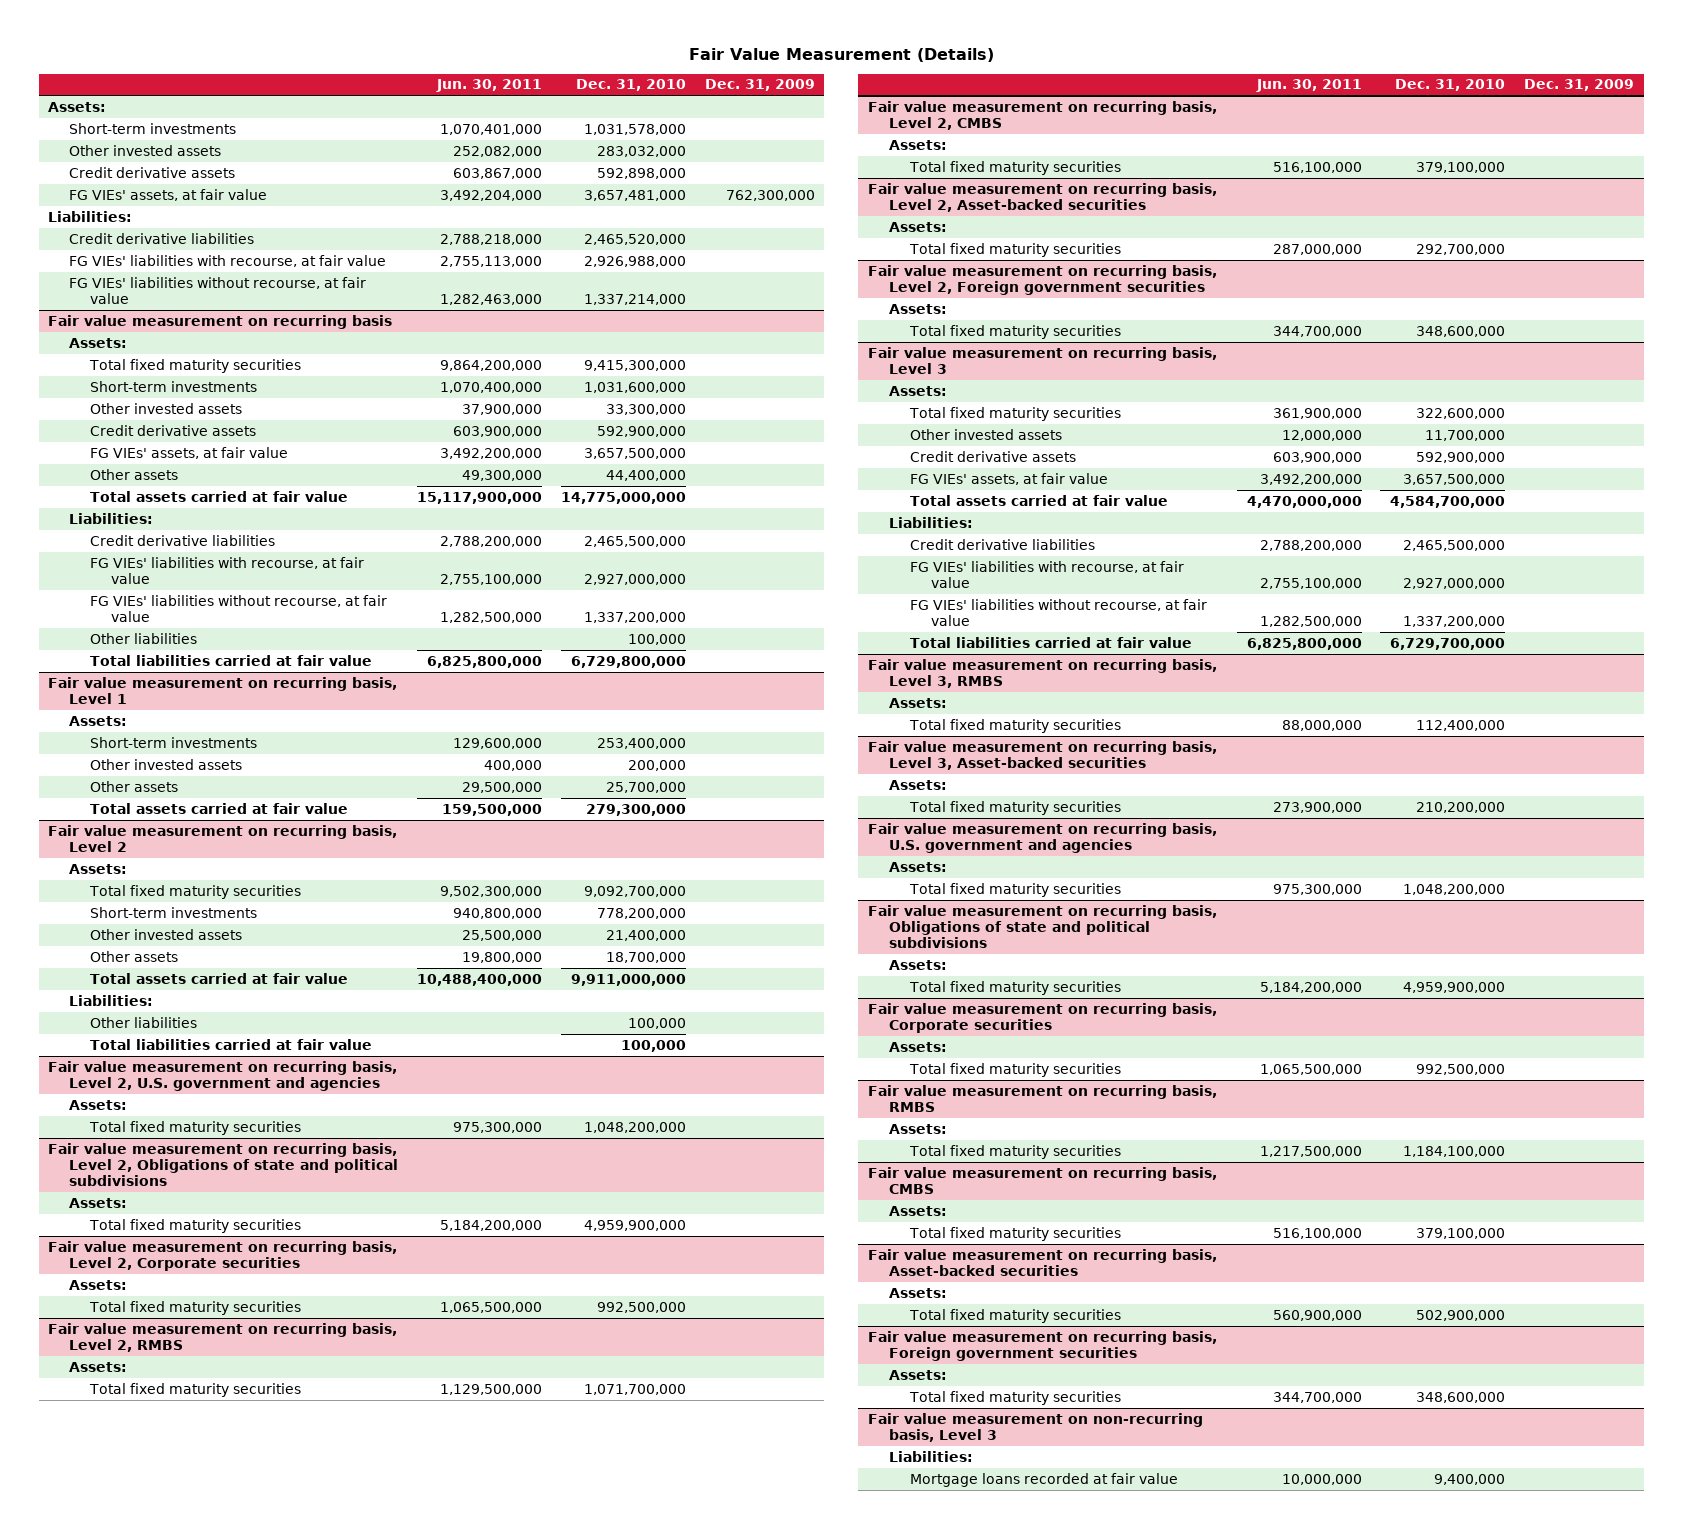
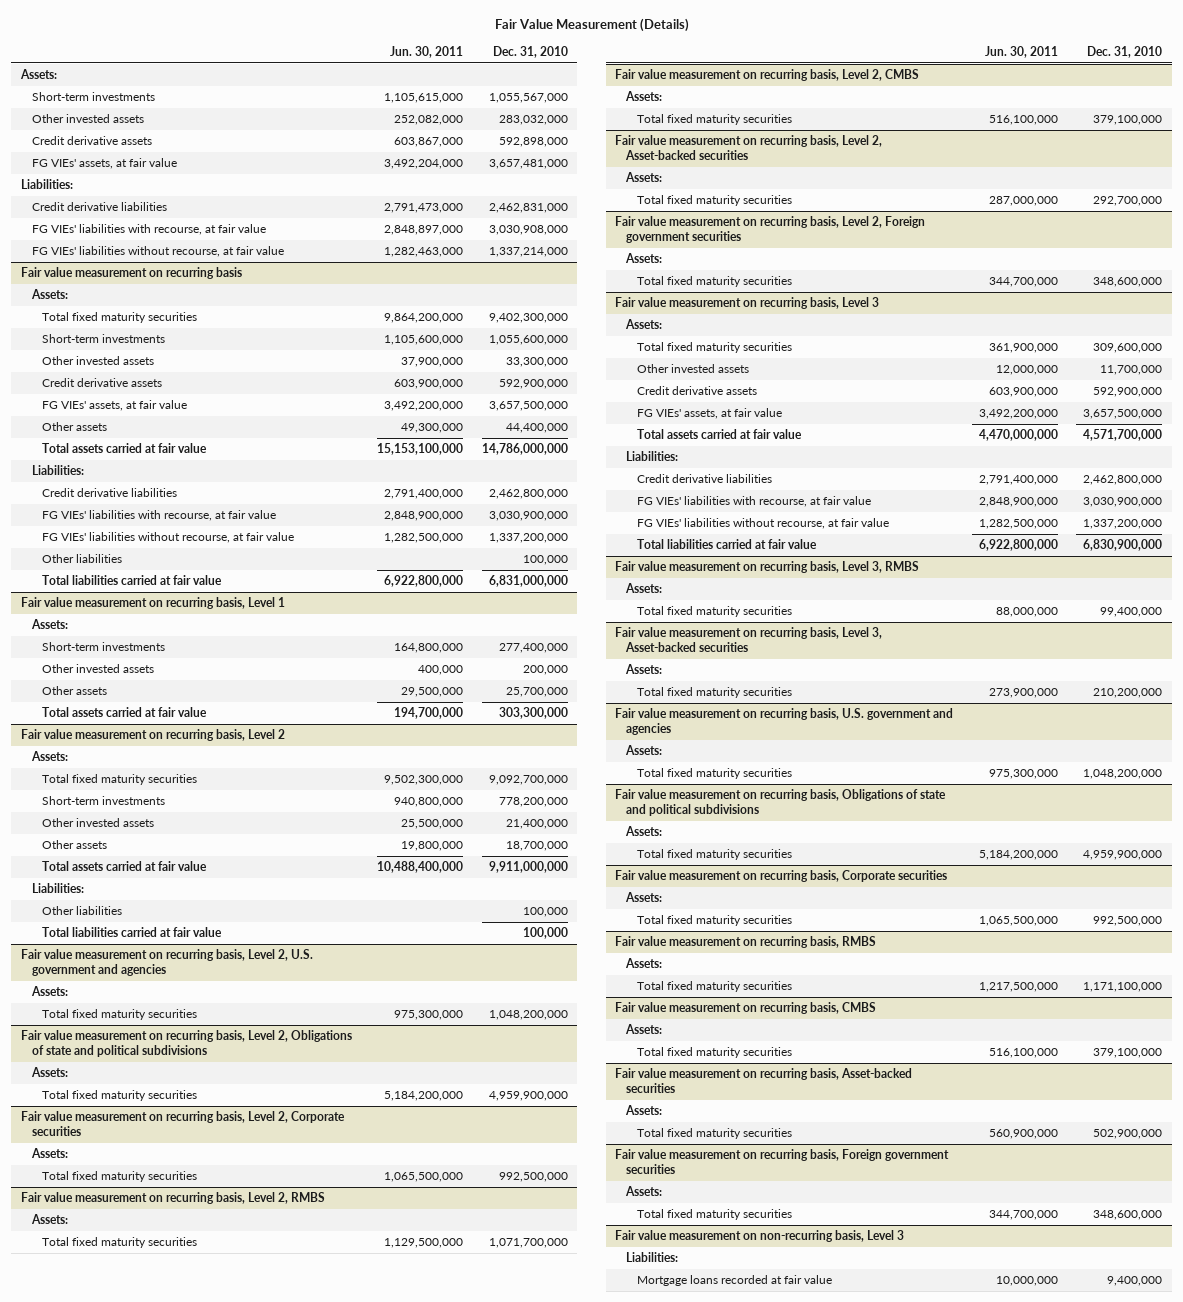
- | Jun. 30, 2011 | Dec. 31, 2010 | Dec. 31, 2009
+ | Jun. 30, 2011 | Dec. 31, 2010
- Short-term investments | 1,070,401,000 | 1,031,578,000 |
+ Short-term investments | 1,105,615,000 | 1,055,567,000
- Credit derivative liabilities | 2,788,218,000 | 2,465,520,000 |
- FG VIEs' liabilities with recourse, at fair value | 2,755,113,000 | 2,926,988,000 |
+ Credit derivative liabilities | 2,791,473,000 | 2,462,831,000
+ FG VIEs' liabilities with recourse, at fair value | 2,848,897,000 | 3,030,908,000
@ Fair value measurement on recurring basis
- Total fixed maturity securities | 9,864,200,000 | 9,415,300,000 |
- Short-term investments | 1,070,400,000 | 1,031,600,000 |
+ Total fixed maturity securities | 9,864,200,000 | 9,402,300,000
+ Short-term investments | 1,105,600,000 | 1,055,600,000
- Total assets carried at fair value | 15,117,900,000 | 14,775,000,000 |
+ Total assets carried at fair value | 15,153,100,000 | 14,786,000,000
- Credit derivative liabilities | 2,788,200,000 | 2,465,500,000 |
- FG VIEs' liabilities with recourse, at fair value | 2,755,100,000 | 2,927,000,000 |
+ Credit derivative liabilities | 2,791,400,000 | 2,462,800,000
+ FG VIEs' liabilities with recourse, at fair value | 2,848,900,000 | 3,030,900,000
- Total liabilities carried at fair value | 6,825,800,000 | 6,729,800,000 |
+ Total liabilities carried at fair value | 6,922,800,000 | 6,831,000,000
@ Fair value measurement on recurring basis, Level 1
- Short-term investments | 129,600,000 | 253,400,000 |
+ Short-term investments | 164,800,000 | 277,400,000
- Total assets carried at fair value | 159,500,000 | 279,300,000 |
+ Total assets carried at fair value | 194,700,000 | 303,300,000
@ Fair value measurement on recurring basis, Level 3
- Total fixed maturity securities | 361,900,000 | 322,600,000 |
+ Total fixed maturity securities | 361,900,000 | 309,600,000
- Total assets carried at fair value | 4,470,000,000 | 4,584,700,000 |
+ Total assets carried at fair value | 4,470,000,000 | 4,571,700,000
- Credit derivative liabilities | 2,788,200,000 | 2,465,500,000 |
- FG VIEs' liabilities with recourse, at fair value | 2,755,100,000 | 2,927,000,000 |
+ Credit derivative liabilities | 2,791,400,000 | 2,462,800,000
+ FG VIEs' liabilities with recourse, at fair value | 2,848,900,000 | 3,030,900,000
- Total liabilities carried at fair value | 6,825,800,000 | 6,729,700,000 |
+ Total liabilities carried at fair value | 6,922,800,000 | 6,830,900,000
@ Fair value measurement on recurring basis, Level 3, RMBS
- Total fixed maturity securities | 88,000,000 | 112,400,000 |
+ Total fixed maturity securities | 88,000,000 | 99,400,000
@ Fair value measurement on recurring basis, RMBS
- Total fixed maturity securities | 1,217,500,000 | 1,184,100,000 |
+ Total fixed maturity securities | 1,217,500,000 | 1,171,100,000

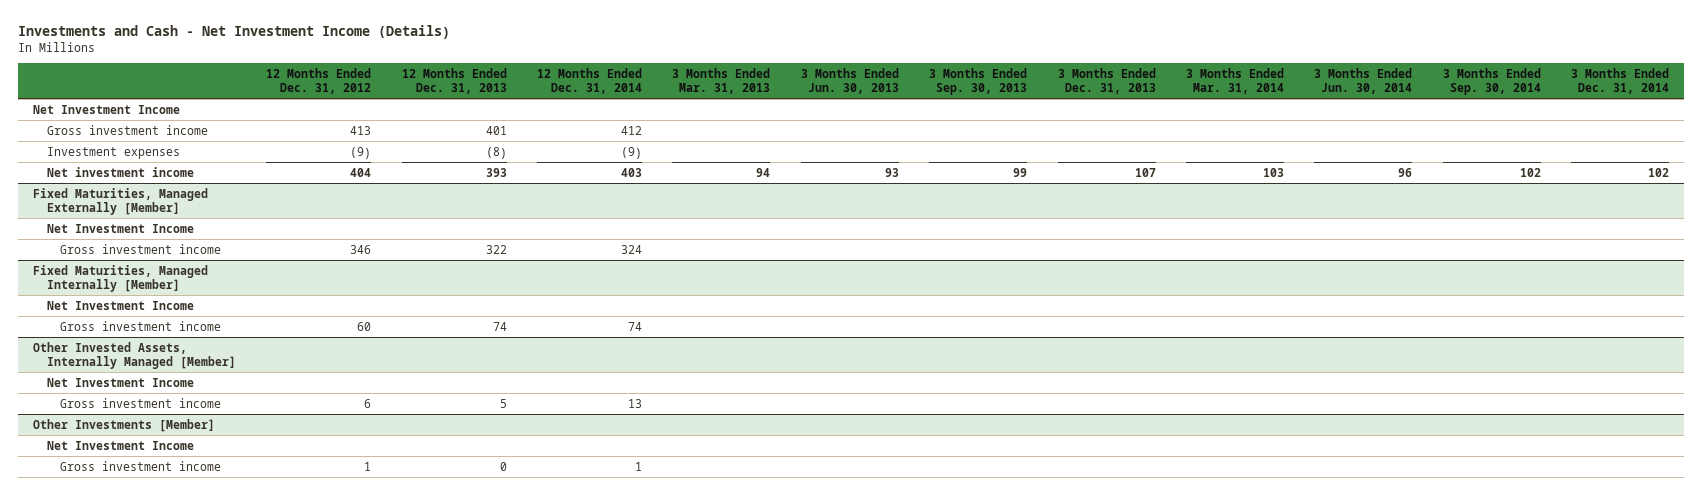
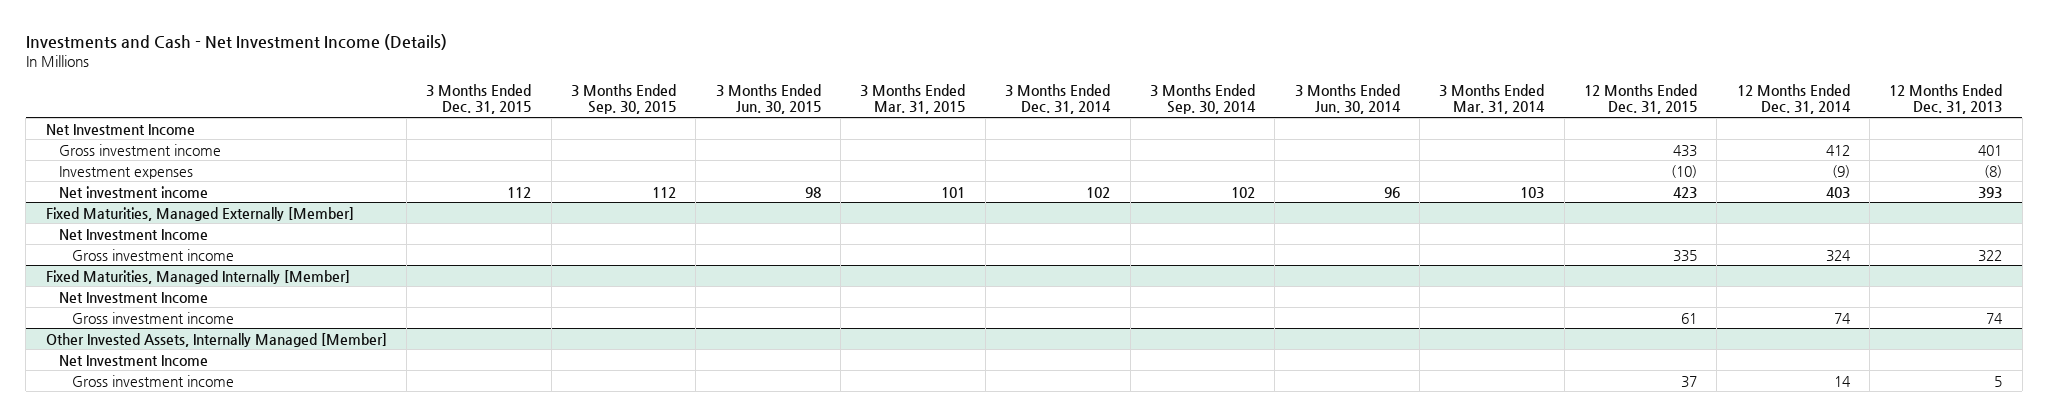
- | 12 Months Ended Dec. 31, 2012 | 12 Months Ended Dec. 31, 2013 | 12 Months Ended Dec. 31, 2014 | 3 Months Ended Mar. 31, 2013 | 3 Months Ended Jun. 30, 2013 | 3 Months Ended Sep. 30, 2013 | 3 Months Ended Dec. 31, 2013 | 3 Months Ended Mar. 31, 2014 | 3 Months Ended Jun. 30, 2014 | 3 Months Ended Sep. 30, 2014 | 3 Months Ended Dec. 31, 2014
+ | 3 Months Ended Dec. 31, 2015 | 3 Months Ended Sep. 30, 2015 | 3 Months Ended Jun. 30, 2015 | 3 Months Ended Mar. 31, 2015 | 3 Months Ended Dec. 31, 2014 | 3 Months Ended Sep. 30, 2014 | 3 Months Ended Jun. 30, 2014 | 3 Months Ended Mar. 31, 2014 | 12 Months Ended Dec. 31, 2015 | 12 Months Ended Dec. 31, 2014 | 12 Months Ended Dec. 31, 2013
@ Other Invested Assets, Internally Managed [Member]
- Gross investment income | 6 | 5 | 13 | | | | | | | |
- Other Investments [Member]
- Net Investment Income
- Gross investment income | 1 | 0 | 1 | | | | | | | |
@ Other Invested Assets, Internally Managed [Member]
+ Gross investment income | | | | | | | | | 37 | 14 | 5

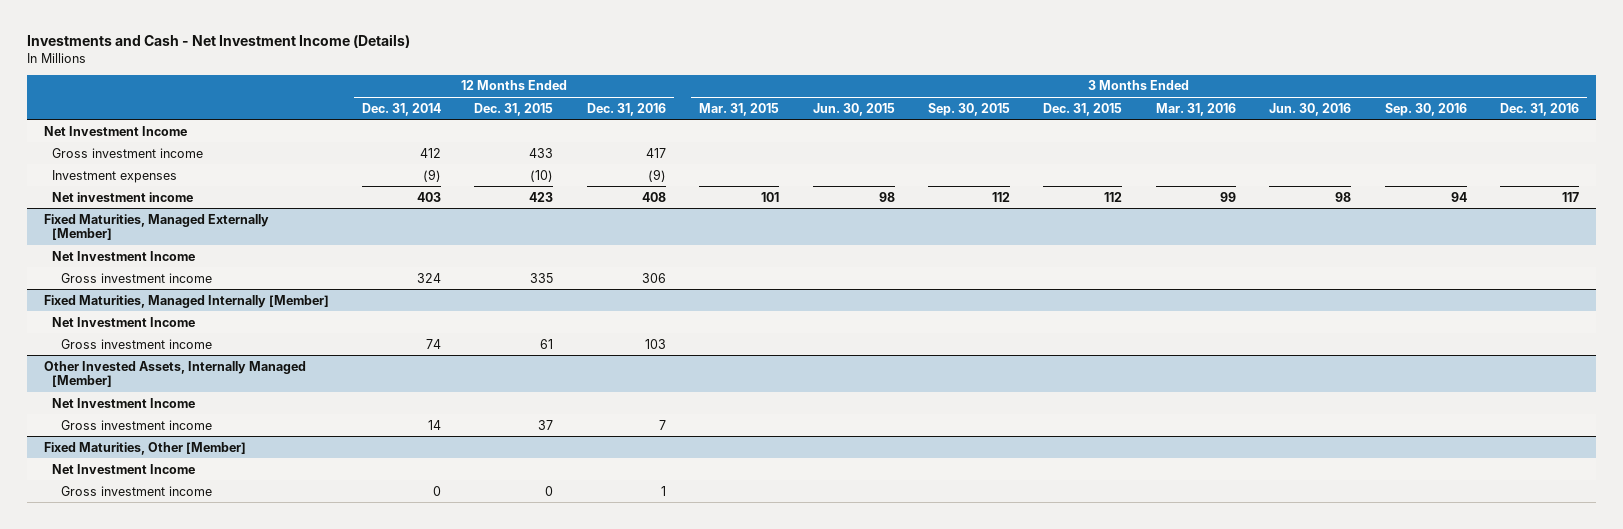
- | 3 Months Ended Dec. 31, 2015 | 3 Months Ended Sep. 30, 2015 | 3 Months Ended Jun. 30, 2015 | 3 Months Ended Mar. 31, 2015 | 3 Months Ended Dec. 31, 2014 | 3 Months Ended Sep. 30, 2014 | 3 Months Ended Jun. 30, 2014 | 3 Months Ended Mar. 31, 2014 | 12 Months Ended Dec. 31, 2015 | 12 Months Ended Dec. 31, 2014 | 12 Months Ended Dec. 31, 2013
+ | 12 Months Ended Dec. 31, 2014 | 12 Months Ended Dec. 31, 2015 | 12 Months Ended Dec. 31, 2016 | 3 Months Ended Mar. 31, 2015 | 3 Months Ended Jun. 30, 2015 | 3 Months Ended Sep. 30, 2015 | 3 Months Ended Dec. 31, 2015 | 3 Months Ended Mar. 31, 2016 | 3 Months Ended Jun. 30, 2016 | 3 Months Ended Sep. 30, 2016 | 3 Months Ended Dec. 31, 2016
+ Fixed Maturities, Other [Member]
+ Net Investment Income
+ Gross investment income | 0 | 0 | 1 | | | | | | | |

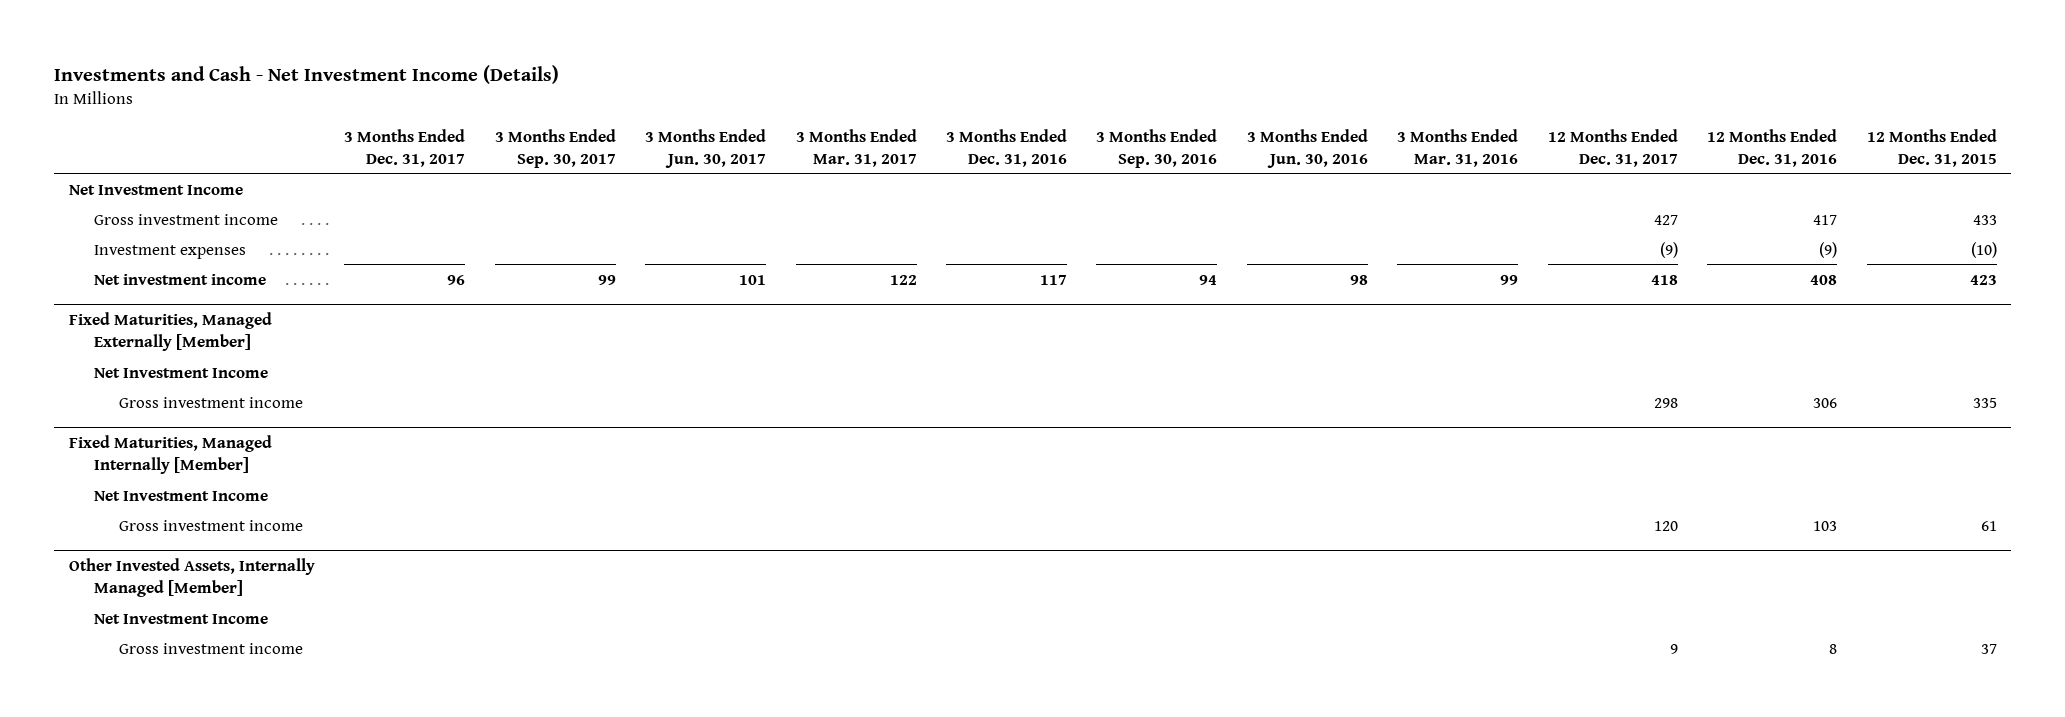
- | 12 Months Ended Dec. 31, 2014 | 12 Months Ended Dec. 31, 2015 | 12 Months Ended Dec. 31, 2016 | 3 Months Ended Mar. 31, 2015 | 3 Months Ended Jun. 30, 2015 | 3 Months Ended Sep. 30, 2015 | 3 Months Ended Dec. 31, 2015 | 3 Months Ended Mar. 31, 2016 | 3 Months Ended Jun. 30, 2016 | 3 Months Ended Sep. 30, 2016 | 3 Months Ended Dec. 31, 2016
+ | 3 Months Ended Dec. 31, 2017 | 3 Months Ended Sep. 30, 2017 | 3 Months Ended Jun. 30, 2017 | 3 Months Ended Mar. 31, 2017 | 3 Months Ended Dec. 31, 2016 | 3 Months Ended Sep. 30, 2016 | 3 Months Ended Jun. 30, 2016 | 3 Months Ended Mar. 31, 2016 | 12 Months Ended Dec. 31, 2017 | 12 Months Ended Dec. 31, 2016 | 12 Months Ended Dec. 31, 2015
@ Other Invested Assets, Internally Managed [Member]
- Gross investment income | 14 | 37 | 7 | | | | | | | |
- Fixed Maturities, Other [Member]
- Net Investment Income
- Gross investment income | 0 | 0 | 1 | | | | | | | |
@ Other Invested Assets, Internally Managed [Member]
+ Gross investment income | | | | | | | | | 9 | 8 | 37

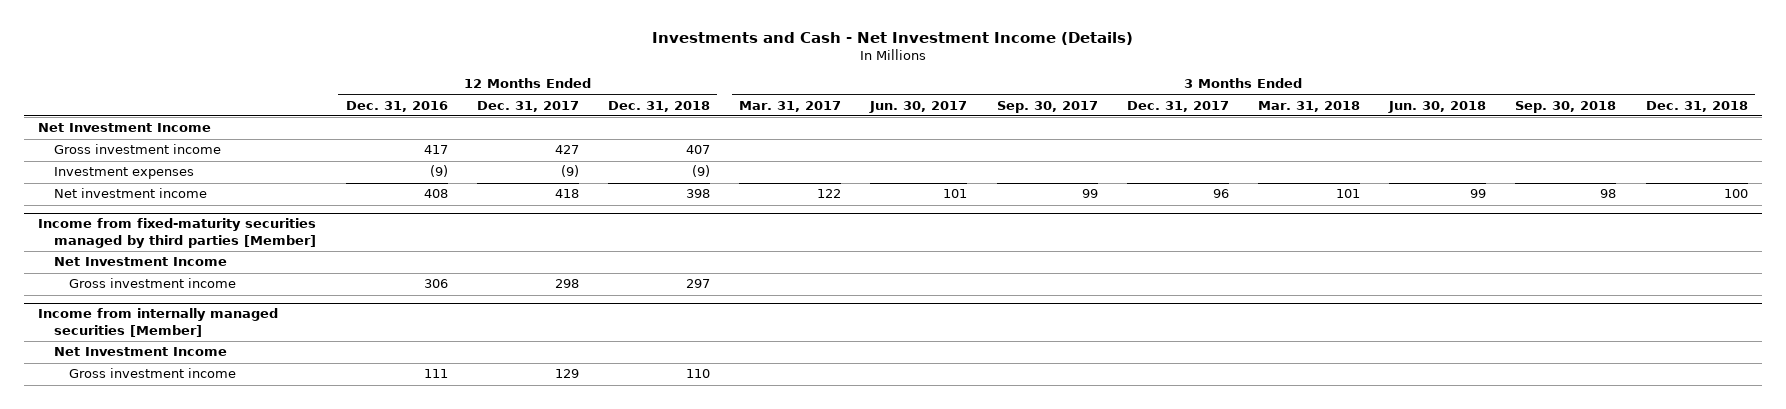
- | 3 Months Ended Dec. 31, 2017 | 3 Months Ended Sep. 30, 2017 | 3 Months Ended Jun. 30, 2017 | 3 Months Ended Mar. 31, 2017 | 3 Months Ended Dec. 31, 2016 | 3 Months Ended Sep. 30, 2016 | 3 Months Ended Jun. 30, 2016 | 3 Months Ended Mar. 31, 2016 | 12 Months Ended Dec. 31, 2017 | 12 Months Ended Dec. 31, 2016 | 12 Months Ended Dec. 31, 2015
+ | 12 Months Ended Dec. 31, 2016 | 12 Months Ended Dec. 31, 2017 | 12 Months Ended Dec. 31, 2018 | 3 Months Ended Mar. 31, 2017 | 3 Months Ended Jun. 30, 2017 | 3 Months Ended Sep. 30, 2017 | 3 Months Ended Dec. 31, 2017 | 3 Months Ended Mar. 31, 2018 | 3 Months Ended Jun. 30, 2018 | 3 Months Ended Sep. 30, 2018 | 3 Months Ended Dec. 31, 2018
- Fixed Maturities, Managed Externally [Member]
+ Income from fixed-maturity securities managed by third parties [Member]
- Fixed Maturities, Managed Internally [Member]
- Net Investment Income
- Gross investment income | | | | | | | | | 120 | 103 | 61
- Other Invested Assets, Internally Managed [Member]
+ Income from internally managed securities [Member]
- Gross investment income | | | | | | | | | 9 | 8 | 37
+ Gross investment income | 111 | 129 | 110 | | | | | | | |

